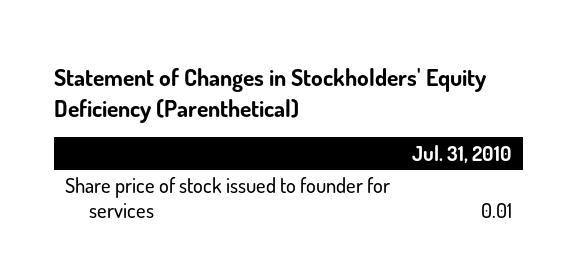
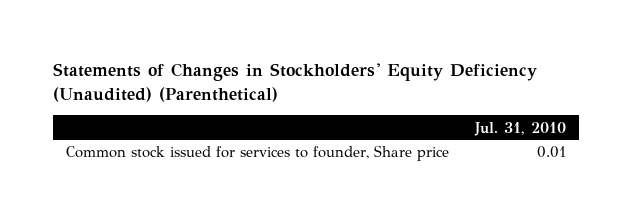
- Statement of Changes in Stockholders' Equity Deficiency (Parenthetical)
+ Statements of Changes in Stockholders' Equity Deficiency (Unaudited) (Parenthetical)
- Share price of stock issued to founder for services | 0.01
+ Common stock issued for services to founder, Share price | 0.01

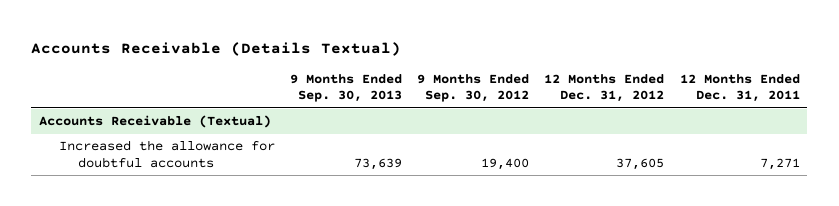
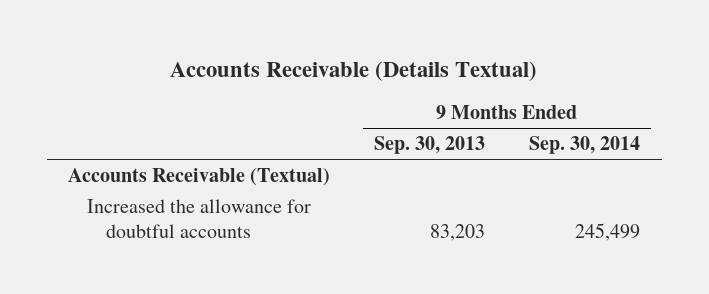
- | 9 Months Ended Sep. 30, 2013 | 9 Months Ended Sep. 30, 2012 | 12 Months Ended Dec. 31, 2012 | 12 Months Ended Dec. 31, 2011
+ | 9 Months Ended Sep. 30, 2013 | 9 Months Ended Sep. 30, 2014
- Increased the allowance for doubtful accounts | 73,639 | 19,400 | 37,605 | 7,271
+ Increased the allowance for doubtful accounts | 83,203 | 245,499

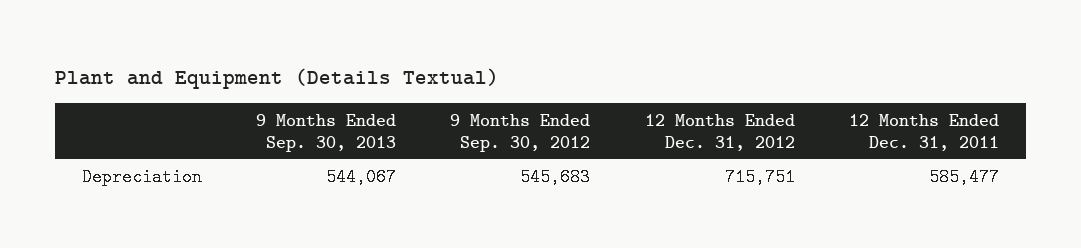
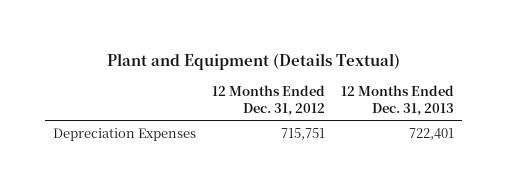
- | 9 Months Ended Sep. 30, 2013 | 9 Months Ended Sep. 30, 2012 | 12 Months Ended Dec. 31, 2012 | 12 Months Ended Dec. 31, 2011
+ | 12 Months Ended Dec. 31, 2012 | 12 Months Ended Dec. 31, 2013
- Depreciation | 544,067 | 545,683 | 715,751 | 585,477
+ Depreciation Expenses | 715,751 | 722,401

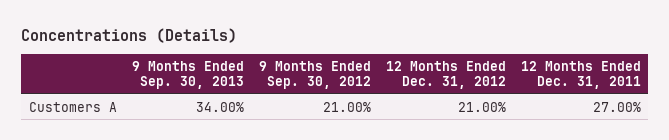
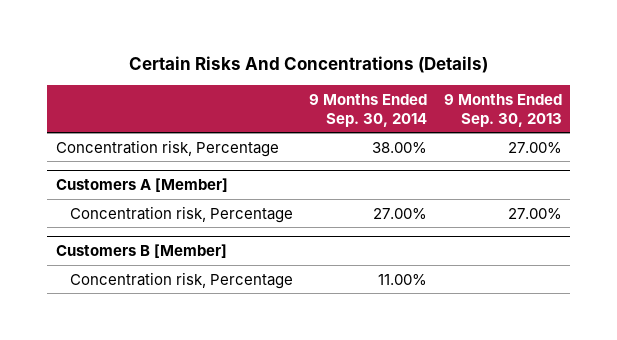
- Concentrations (Details)
+ Certain Risks And Concentrations (Details)
- | 9 Months Ended Sep. 30, 2013 | 9 Months Ended Sep. 30, 2012 | 12 Months Ended Dec. 31, 2012 | 12 Months Ended Dec. 31, 2011
+ | 9 Months Ended Sep. 30, 2014 | 9 Months Ended Sep. 30, 2013
- Customers A | 34.00% | 21.00% | 21.00% | 27.00%
+ Concentration risk, Percentage | 38.00% | 27.00%
+ Customers A [Member]
+ Concentration risk, Percentage | 27.00% | 27.00%
+ Customers B [Member]
+ Concentration risk, Percentage | 11.00% |

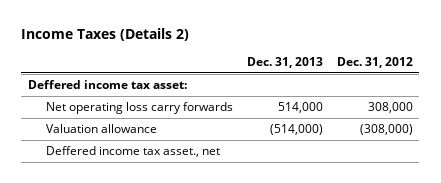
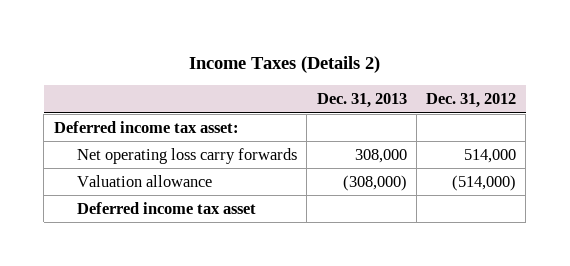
- Deffered income tax asset:
- Net operating loss carry forwards | 514,000 | 308,000
- Valuation allowance | (514,000) | (308,000)
- Deffered income tax asset., net
+ Deferred income tax asset:
+ Net operating loss carry forwards | 308,000 | 514,000
+ Valuation allowance | (308,000) | (514,000)
+ Deferred income tax asset

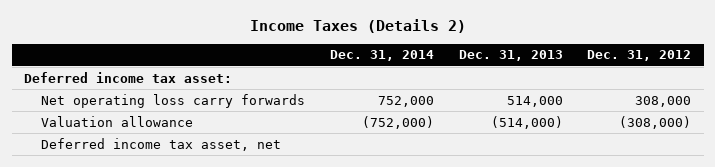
- | Dec. 31, 2013 | Dec. 31, 2012
+ | Dec. 31, 2014 | Dec. 31, 2013 | Dec. 31, 2012
- Net operating loss carry forwards | 308,000 | 514,000
- Valuation allowance | (308,000) | (514,000)
- Deferred income tax asset
+ Net operating loss carry forwards | 752,000 | 514,000 | 308,000
+ Valuation allowance | (752,000) | (514,000) | (308,000)
+ Deferred income tax asset, net

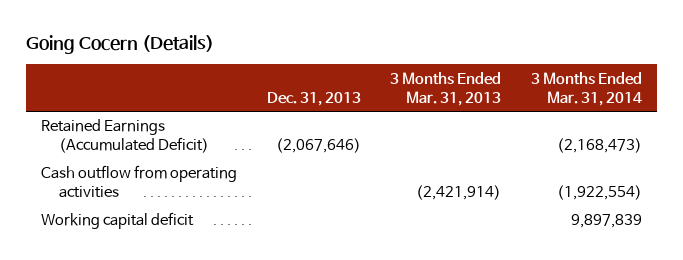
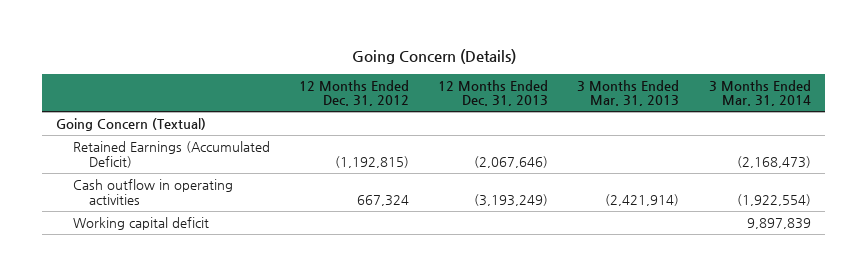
- Going Cocern (Details)
+ Going Concern (Details)
- | Dec. 31, 2013 | 3 Months Ended Mar. 31, 2013 | 3 Months Ended Mar. 31, 2014
+ | 12 Months Ended Dec. 31, 2012 | 12 Months Ended Dec. 31, 2013 | 3 Months Ended Mar. 31, 2013 | 3 Months Ended Mar. 31, 2014
+ Going Concern (Textual)
- Cash outflow from operating activities | | (2,421,914) | (1,922,554)
+ Cash outflow in operating activities | 667,324 | (3,193,249) | (2,421,914) | (1,922,554)

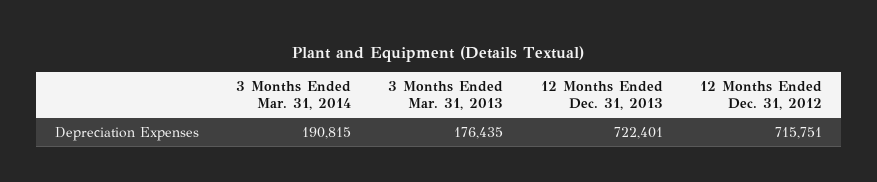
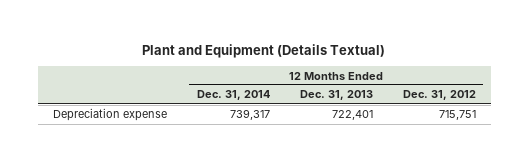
- | 3 Months Ended Mar. 31, 2014 | 3 Months Ended Mar. 31, 2013 | 12 Months Ended Dec. 31, 2013 | 12 Months Ended Dec. 31, 2012
+ | 12 Months Ended Dec. 31, 2014 | 12 Months Ended Dec. 31, 2013 | 12 Months Ended Dec. 31, 2012
- Depreciation Expenses | 190,815 | 176,435 | 722,401 | 715,751
+ Depreciation expense | 739,317 | 722,401 | 715,751

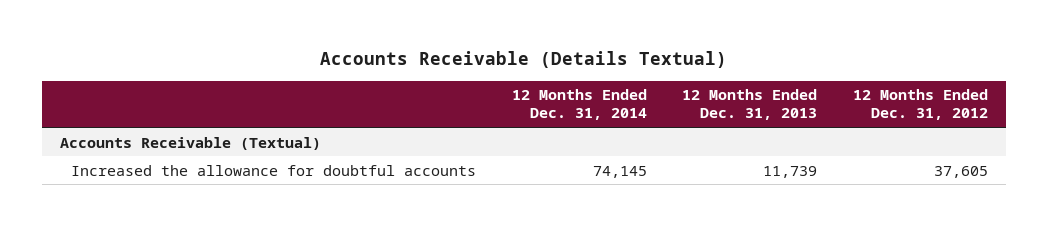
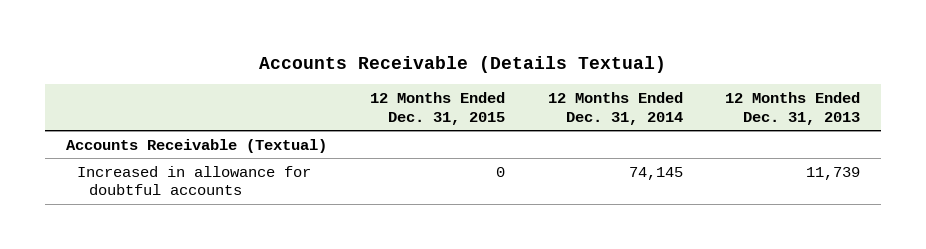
- | 12 Months Ended Dec. 31, 2014 | 12 Months Ended Dec. 31, 2013 | 12 Months Ended Dec. 31, 2012
+ | 12 Months Ended Dec. 31, 2015 | 12 Months Ended Dec. 31, 2014 | 12 Months Ended Dec. 31, 2013
- Increased the allowance for doubtful accounts | 74,145 | 11,739 | 37,605
+ Increased in allowance for doubtful accounts | 0 | 74,145 | 11,739

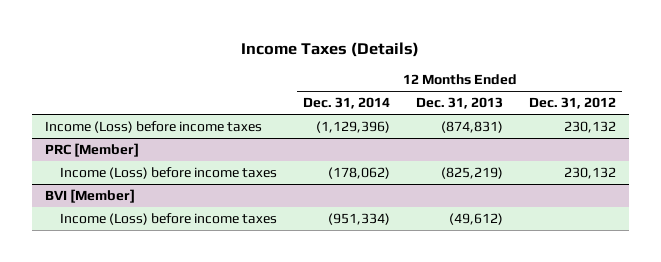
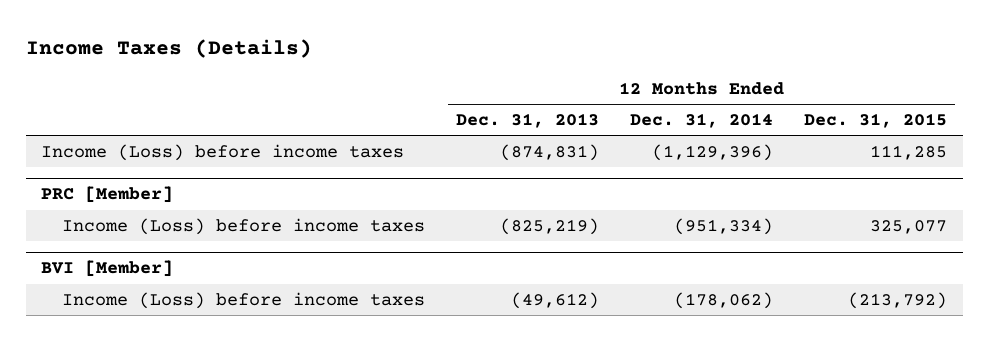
- | 12 Months Ended Dec. 31, 2014 | 12 Months Ended Dec. 31, 2013 | 12 Months Ended Dec. 31, 2012
+ | 12 Months Ended Dec. 31, 2013 | 12 Months Ended Dec. 31, 2014 | 12 Months Ended Dec. 31, 2015
@ PRC [Member]
- Income (Loss) before income taxes | (178,062) | (825,219) | 230,132
+ Income (Loss) before income taxes | (825,219) | (951,334) | 325,077
@ BVI [Member]
- Income (Loss) before income taxes | (951,334) | (49,612) |
+ Income (Loss) before income taxes | (49,612) | (178,062) | (213,792)

